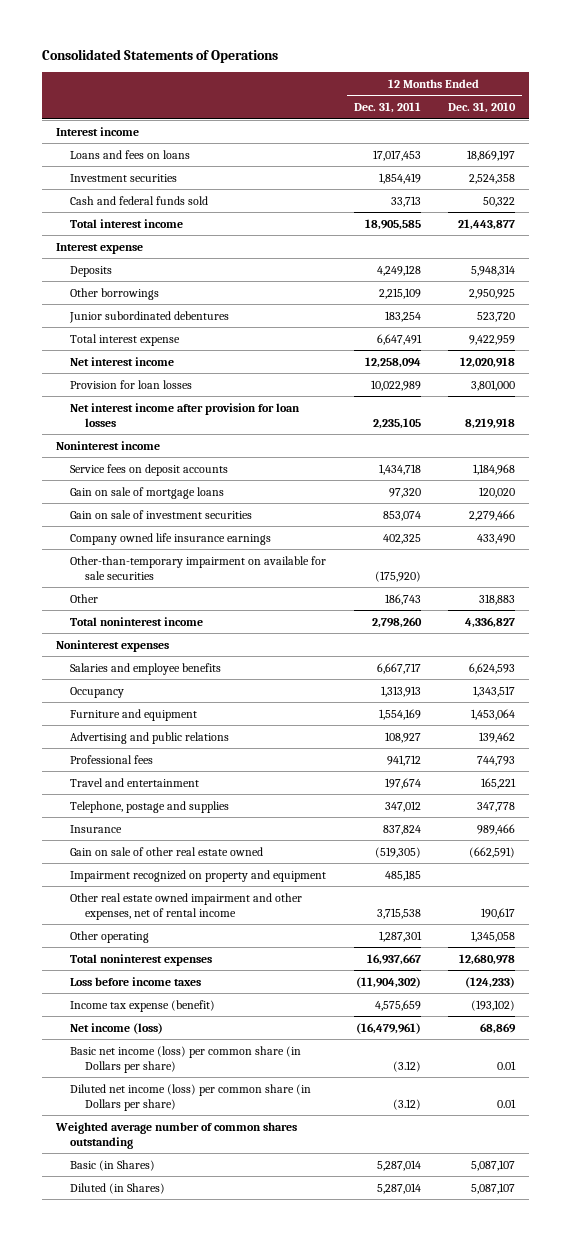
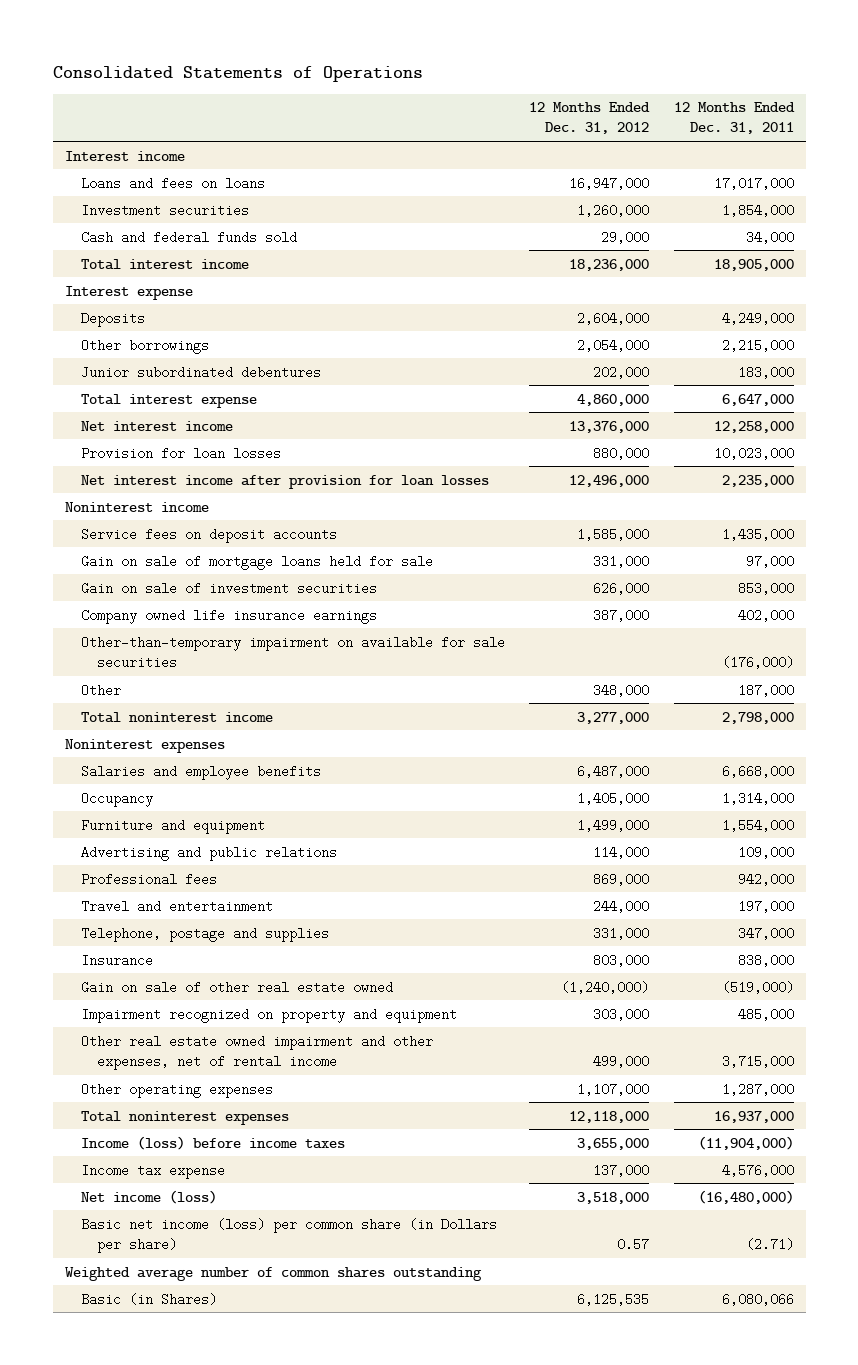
- | 12 Months Ended Dec. 31, 2011 | 12 Months Ended Dec. 31, 2010
+ | 12 Months Ended Dec. 31, 2012 | 12 Months Ended Dec. 31, 2011
- Loans and fees on loans | 17,017,453 | 18,869,197
- Investment securities | 1,854,419 | 2,524,358
- Cash and federal funds sold | 33,713 | 50,322
- Total interest income | 18,905,585 | 21,443,877
+ Loans and fees on loans | 16,947,000 | 17,017,000
+ Investment securities | 1,260,000 | 1,854,000
+ Cash and federal funds sold | 29,000 | 34,000
+ Total interest income | 18,236,000 | 18,905,000
- Deposits | 4,249,128 | 5,948,314
- Other borrowings | 2,215,109 | 2,950,925
- Junior subordinated debentures | 183,254 | 523,720
- Total interest expense | 6,647,491 | 9,422,959
- Net interest income | 12,258,094 | 12,020,918
- Provision for loan losses | 10,022,989 | 3,801,000
- Net interest income after provision for loan losses | 2,235,105 | 8,219,918
+ Deposits | 2,604,000 | 4,249,000
+ Other borrowings | 2,054,000 | 2,215,000
+ Junior subordinated debentures | 202,000 | 183,000
+ Total interest expense | 4,860,000 | 6,647,000
+ Net interest income | 13,376,000 | 12,258,000
+ Provision for loan losses | 880,000 | 10,023,000
+ Net interest income after provision for loan losses | 12,496,000 | 2,235,000
- Service fees on deposit accounts | 1,434,718 | 1,184,968
- Gain on sale of mortgage loans | 97,320 | 120,020
- Gain on sale of investment securities | 853,074 | 2,279,466
- Company owned life insurance earnings | 402,325 | 433,490
- Other-than-temporary impairment on available for sale securities | (175,920) |
- Other | 186,743 | 318,883
- Total noninterest income | 2,798,260 | 4,336,827
+ Service fees on deposit accounts | 1,585,000 | 1,435,000
+ Gain on sale of mortgage loans held for sale | 331,000 | 97,000
+ Gain on sale of investment securities | 626,000 | 853,000
+ Company owned life insurance earnings | 387,000 | 402,000
+ Other-than-temporary impairment on available for sale securities | | (176,000)
+ Other | 348,000 | 187,000
+ Total noninterest income | 3,277,000 | 2,798,000
- Salaries and employee benefits | 6,667,717 | 6,624,593
- Occupancy | 1,313,913 | 1,343,517
- Furniture and equipment | 1,554,169 | 1,453,064
- Advertising and public relations | 108,927 | 139,462
- Professional fees | 941,712 | 744,793
- Travel and entertainment | 197,674 | 165,221
- Telephone, postage and supplies | 347,012 | 347,778
- Insurance | 837,824 | 989,466
- Gain on sale of other real estate owned | (519,305) | (662,591)
- Impairment recognized on property and equipment | 485,185 |
- Other real estate owned impairment and other expenses, net of rental income | 3,715,538 | 190,617
- Other operating | 1,287,301 | 1,345,058
- Total noninterest expenses | 16,937,667 | 12,680,978
- Loss before income taxes | (11,904,302) | (124,233)
- Income tax expense (benefit) | 4,575,659 | (193,102)
- Net income (loss) | (16,479,961) | 68,869
- Basic net income (loss) per common share (in Dollars per share) | (3.12) | 0.01
- Diluted net income (loss) per common share (in Dollars per share) | (3.12) | 0.01
+ Salaries and employee benefits | 6,487,000 | 6,668,000
+ Occupancy | 1,405,000 | 1,314,000
+ Furniture and equipment | 1,499,000 | 1,554,000
+ Advertising and public relations | 114,000 | 109,000
+ Professional fees | 869,000 | 942,000
+ Travel and entertainment | 244,000 | 197,000
+ Telephone, postage and supplies | 331,000 | 347,000
+ Insurance | 803,000 | 838,000
+ Gain on sale of other real estate owned | (1,240,000) | (519,000)
+ Impairment recognized on property and equipment | 303,000 | 485,000
+ Other real estate owned impairment and other expenses, net of rental income | 499,000 | 3,715,000
+ Other operating expenses | 1,107,000 | 1,287,000
+ Total noninterest expenses | 12,118,000 | 16,937,000
+ Income (loss) before income taxes | 3,655,000 | (11,904,000)
+ Income tax expense | 137,000 | 4,576,000
+ Net income (loss) | 3,518,000 | (16,480,000)
+ Basic net income (loss) per common share (in Dollars per share) | 0.57 | (2.71)
- Basic (in Shares) | 5,287,014 | 5,087,107
- Diluted (in Shares) | 5,287,014 | 5,087,107
+ Basic (in Shares) | 6,125,535 | 6,080,066

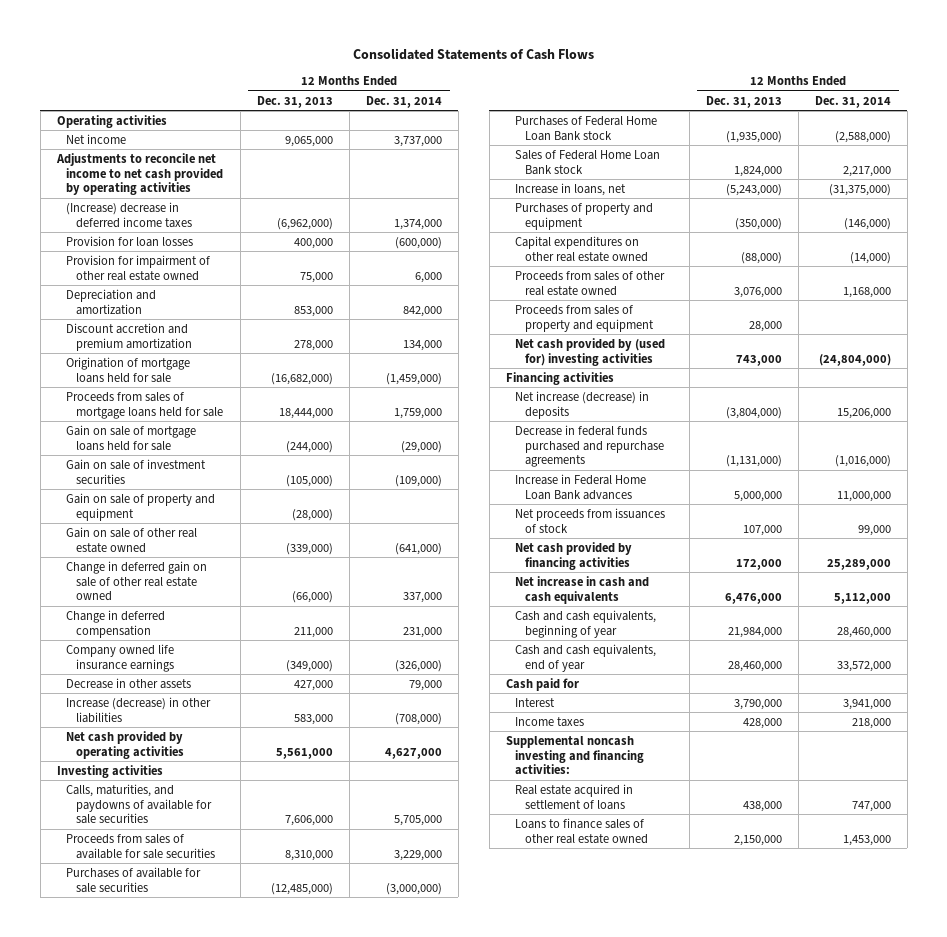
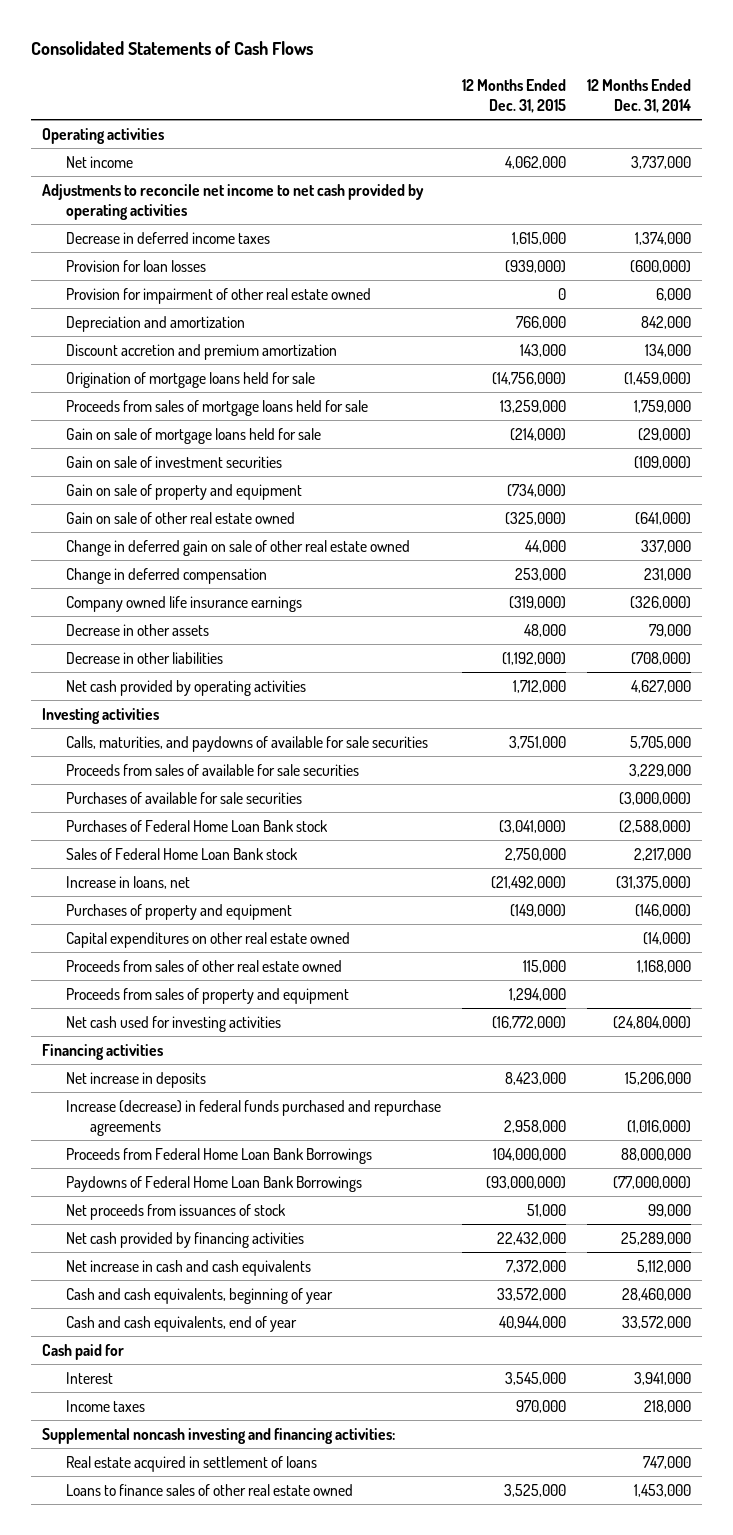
- | 12 Months Ended Dec. 31, 2013 | 12 Months Ended Dec. 31, 2014
+ | 12 Months Ended Dec. 31, 2015 | 12 Months Ended Dec. 31, 2014
- (Increase) decrease in deferred income taxes | (6,962,000) | 1,374,000
+ Decrease in deferred income taxes | 1,615,000 | 1,374,000
- Increase (decrease) in other liabilities | 583,000 | (708,000)
+ Decrease in other liabilities | (1,192,000) | (708,000)
- Net cash provided by (used for) investing activities | 743,000 | (24,804,000)
+ Net cash used for investing activities | (16,772,000) | (24,804,000)
- Net increase (decrease) in deposits | (3,804,000) | 15,206,000
- Decrease in federal funds purchased and repurchase agreements | (1,131,000) | (1,016,000)
- Increase in Federal Home Loan Bank advances | 5,000,000 | 11,000,000
+ Net increase in deposits | 8,423,000 | 15,206,000
+ Increase (decrease) in federal funds purchased and repurchase agreements | 2,958,000 | (1,016,000)
+ Proceeds from Federal Home Loan Bank Borrowings | 104,000,000 | 88,000,000
+ Paydowns of Federal Home Loan Bank Borrowings | (93,000,000) | (77,000,000)

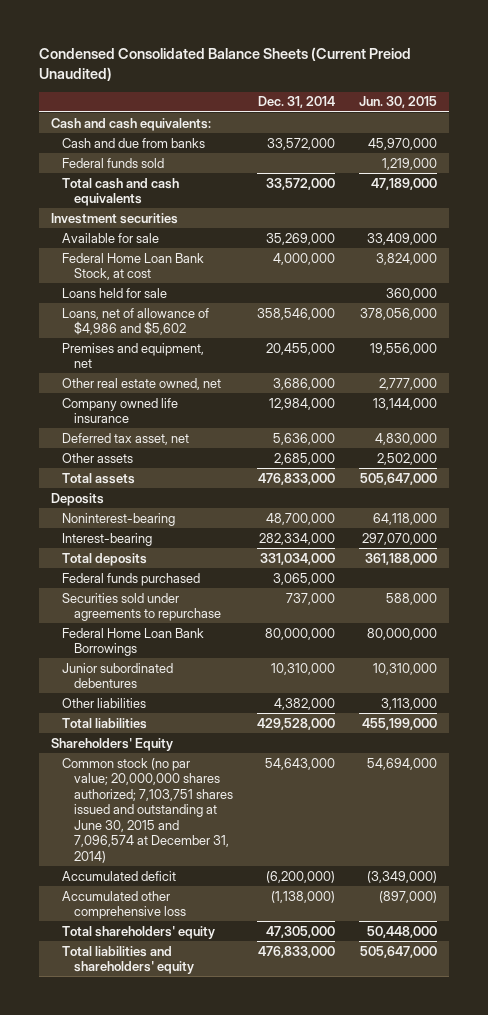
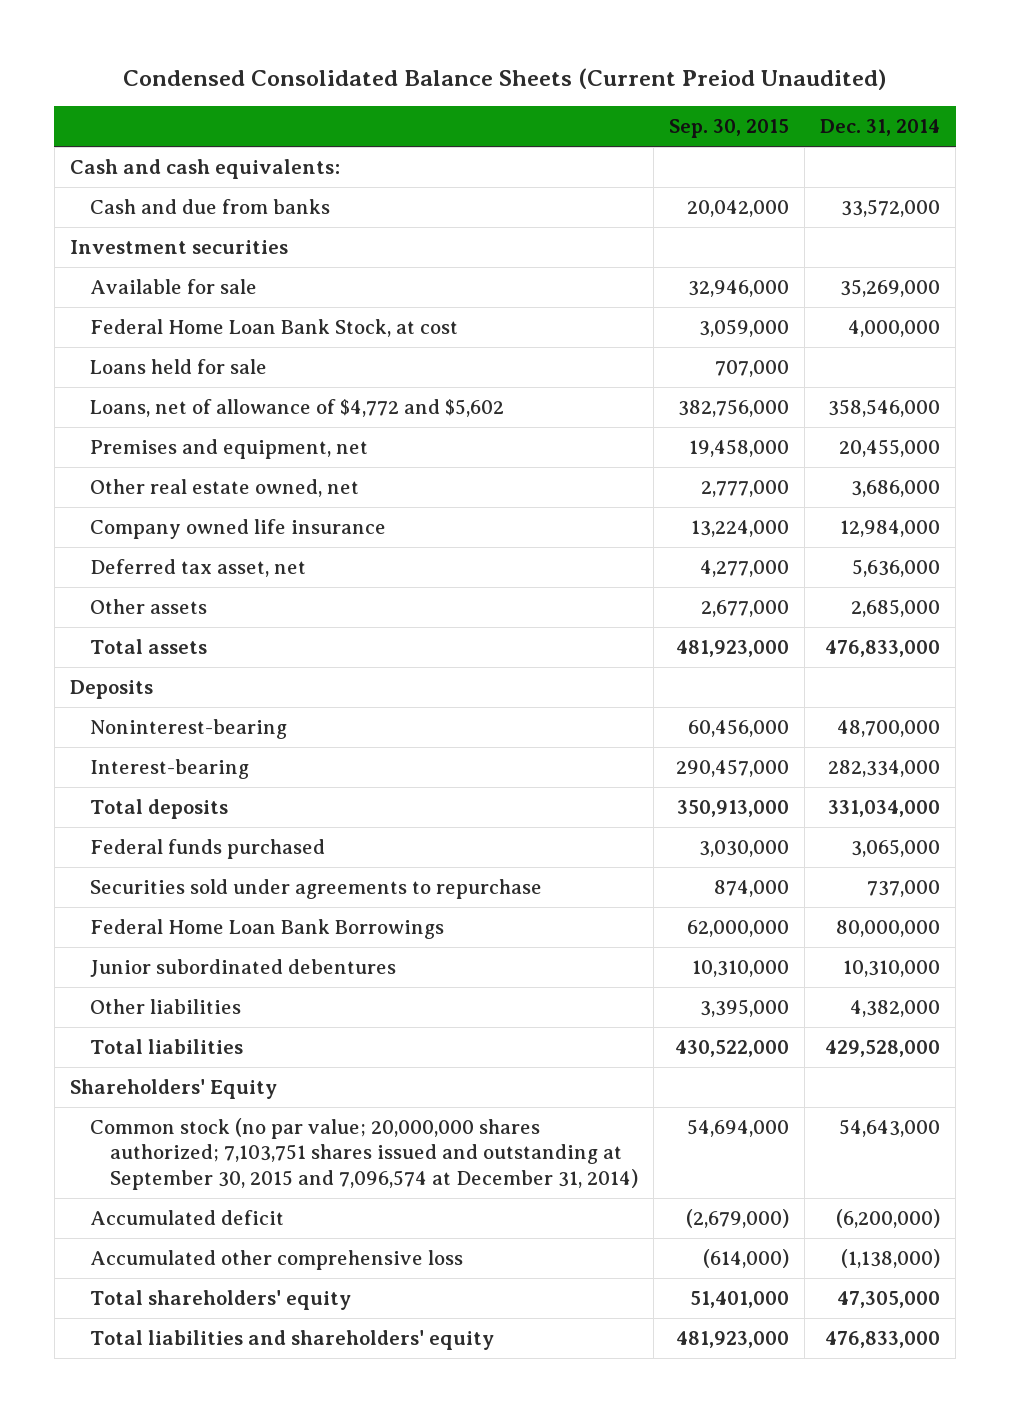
- | Dec. 31, 2014 | Jun. 30, 2015
+ | Sep. 30, 2015 | Dec. 31, 2014
- Federal funds sold | | 1,219,000
- Total cash and cash equivalents | 33,572,000 | 47,189,000
- Loans, net of allowance of $4,986 and $5,602 | 358,546,000 | 378,056,000
+ Loans, net of allowance of $4,772 and $5,602 | 382,756,000 | 358,546,000
- Common stock (no par value; 20,000,000 shares authorized; 7,103,751 shares issued and outstanding at June 30, 2015 and 7,096,574 at December 31, 2014) | 54,643,000 | 54,694,000
+ Common stock (no par value; 20,000,000 shares authorized; 7,103,751 shares issued and outstanding at September 30, 2015 and 7,096,574 at December 31, 2014) | 54,694,000 | 54,643,000

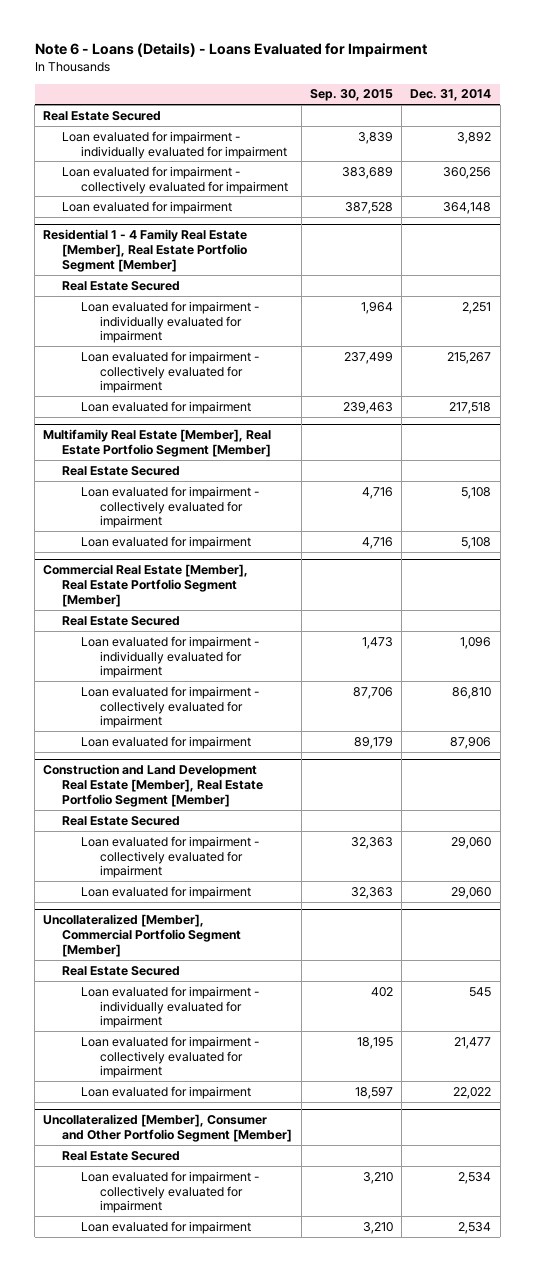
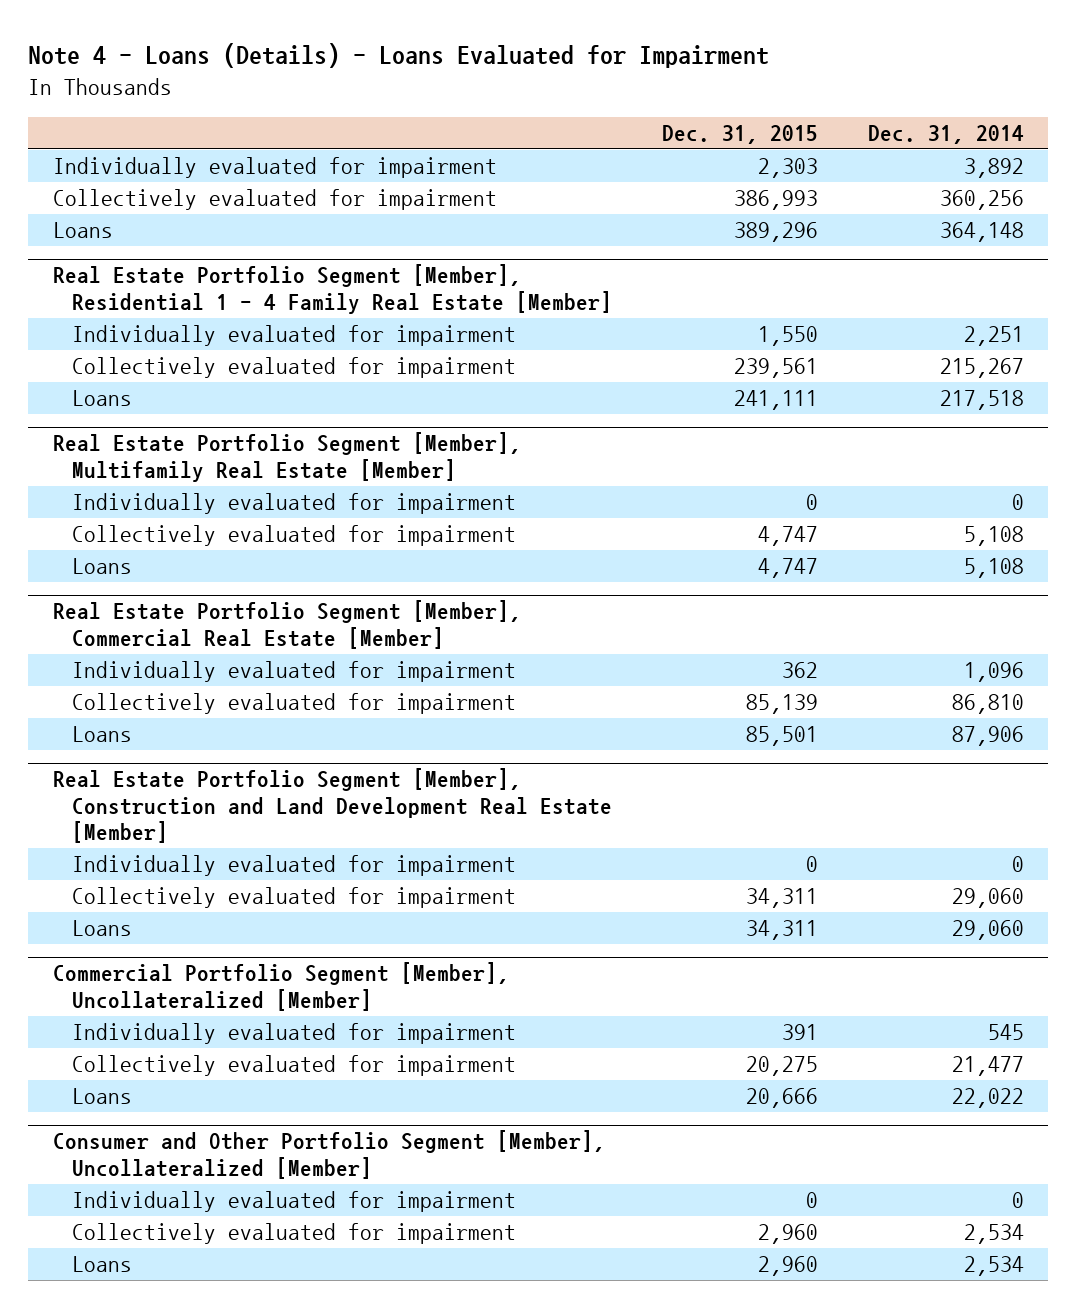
- Note 6 - Loans (Details) - Loans Evaluated for Impairment
+ Note 4 - Loans (Details) - Loans Evaluated for Impairment
- | Sep. 30, 2015 | Dec. 31, 2014
+ | Dec. 31, 2015 | Dec. 31, 2014
- Real Estate Secured
- Loan evaluated for impairment - individually evaluated for impairment | 3,839 | 3,892
- Loan evaluated for impairment - collectively evaluated for impairment | 383,689 | 360,256
- Loan evaluated for impairment | 387,528 | 364,148
- Residential 1 - 4 Family Real Estate [Member], Real Estate Portfolio Segment [Member]
- Real Estate Secured
- Loan evaluated for impairment - individually evaluated for impairment | 1,964 | 2,251
- Loan evaluated for impairment - collectively evaluated for impairment | 237,499 | 215,267
- Loan evaluated for impairment | 239,463 | 217,518
- Multifamily Real Estate [Member], Real Estate Portfolio Segment [Member]
- Real Estate Secured
- Loan evaluated for impairment - collectively evaluated for impairment | 4,716 | 5,108
- Loan evaluated for impairment | 4,716 | 5,108
- Commercial Real Estate [Member], Real Estate Portfolio Segment [Member]
- Real Estate Secured
- Loan evaluated for impairment - individually evaluated for impairment | 1,473 | 1,096
- Loan evaluated for impairment - collectively evaluated for impairment | 87,706 | 86,810
- Loan evaluated for impairment | 89,179 | 87,906
- Construction and Land Development Real Estate [Member], Real Estate Portfolio Segment [Member]
- Real Estate Secured
- Loan evaluated for impairment - collectively evaluated for impairment | 32,363 | 29,060
- Loan evaluated for impairment | 32,363 | 29,060
- Uncollateralized [Member], Commercial Portfolio Segment [Member]
- Real Estate Secured
- Loan evaluated for impairment - individually evaluated for impairment | 402 | 545
- Loan evaluated for impairment - collectively evaluated for impairment | 18,195 | 21,477
- Loan evaluated for impairment | 18,597 | 22,022
- Uncollateralized [Member], Consumer and Other Portfolio Segment [Member]
- Real Estate Secured
- Loan evaluated for impairment - collectively evaluated for impairment | 3,210 | 2,534
- Loan evaluated for impairment | 3,210 | 2,534
+ Individually evaluated for impairment | 2,303 | 3,892
+ Collectively evaluated for impairment | 386,993 | 360,256
+ Loans | 389,296 | 364,148
+ Real Estate Portfolio Segment [Member], Residential 1 - 4 Family Real Estate [Member]
+ Individually evaluated for impairment | 1,550 | 2,251
+ Collectively evaluated for impairment | 239,561 | 215,267
+ Loans | 241,111 | 217,518
+ Real Estate Portfolio Segment [Member], Multifamily Real Estate [Member]
+ Individually evaluated for impairment | 0 | 0
+ Collectively evaluated for impairment | 4,747 | 5,108
+ Loans | 4,747 | 5,108
+ Real Estate Portfolio Segment [Member], Commercial Real Estate [Member]
+ Individually evaluated for impairment | 362 | 1,096
+ Collectively evaluated for impairment | 85,139 | 86,810
+ Loans | 85,501 | 87,906
+ Real Estate Portfolio Segment [Member], Construction and Land Development Real Estate [Member]
+ Individually evaluated for impairment | 0 | 0
+ Collectively evaluated for impairment | 34,311 | 29,060
+ Loans | 34,311 | 29,060
+ Commercial Portfolio Segment [Member], Uncollateralized [Member]
+ Individually evaluated for impairment | 391 | 545
+ Collectively evaluated for impairment | 20,275 | 21,477
+ Loans | 20,666 | 22,022
+ Consumer and Other Portfolio Segment [Member], Uncollateralized [Member]
+ Individually evaluated for impairment | 0 | 0
+ Collectively evaluated for impairment | 2,960 | 2,534
+ Loans | 2,960 | 2,534

